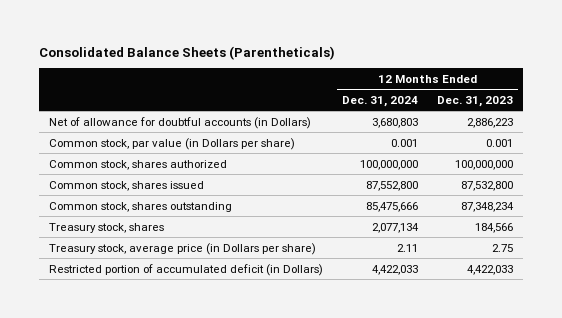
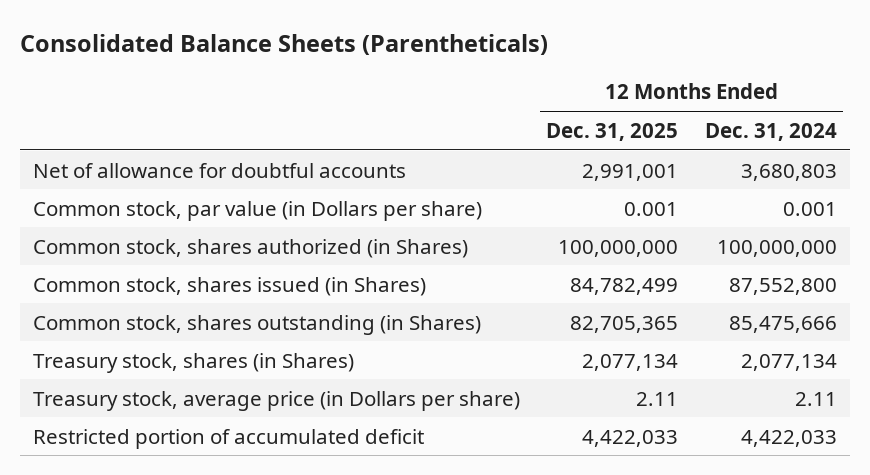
- | 12 Months Ended Dec. 31, 2024 | 12 Months Ended Dec. 31, 2023
+ | 12 Months Ended Dec. 31, 2025 | 12 Months Ended Dec. 31, 2024
- Net of allowance for doubtful accounts (in Dollars) | 3,680,803 | 2,886,223
+ Net of allowance for doubtful accounts | 2,991,001 | 3,680,803
- Common stock, shares authorized | 100,000,000 | 100,000,000
- Common stock, shares issued | 87,552,800 | 87,532,800
- Common stock, shares outstanding | 85,475,666 | 87,348,234
- Treasury stock, shares | 2,077,134 | 184,566
+ Common stock, shares authorized (in Shares) | 100,000,000 | 100,000,000
+ Common stock, shares issued (in Shares) | 84,782,499 | 87,552,800
+ Common stock, shares outstanding (in Shares) | 82,705,365 | 85,475,666
+ Treasury stock, shares (in Shares) | 2,077,134 | 2,077,134
- Restricted portion of accumulated deficit (in Dollars) | 4,422,033 | 4,422,033
+ Restricted portion of accumulated deficit | 4,422,033 | 4,422,033

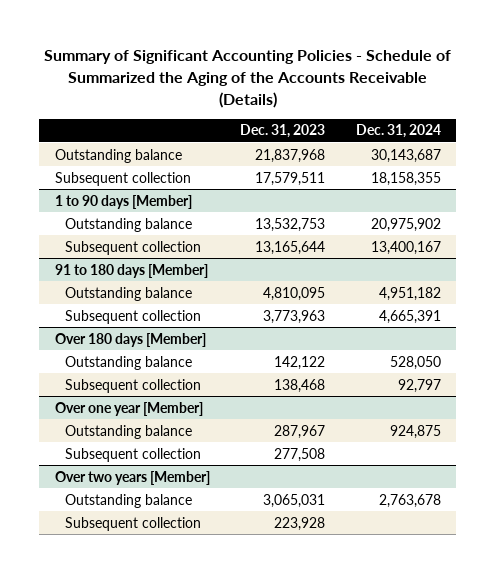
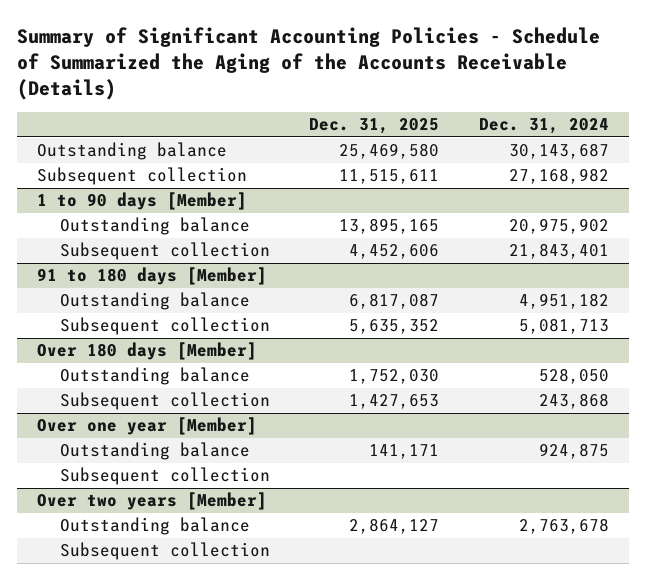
- | Dec. 31, 2023 | Dec. 31, 2024
+ | Dec. 31, 2025 | Dec. 31, 2024
- Subsequent collection | 17,579,511 | 18,158,355
+ Subsequent collection | 11,515,611 | 27,168,982
@ 1 to 90 days [Member]
- Subsequent collection | 13,165,644 | 13,400,167
+ Subsequent collection | 4,452,606 | 21,843,401
@ 91 to 180 days [Member]
- Subsequent collection | 3,773,963 | 4,665,391
+ Subsequent collection | 5,635,352 | 5,081,713
@ Over 180 days [Member]
- Subsequent collection | 138,468 | 92,797
+ Subsequent collection | 1,427,653 | 243,868

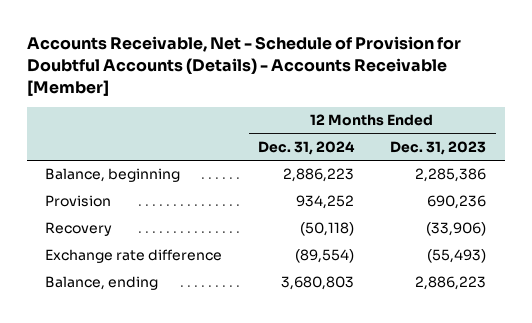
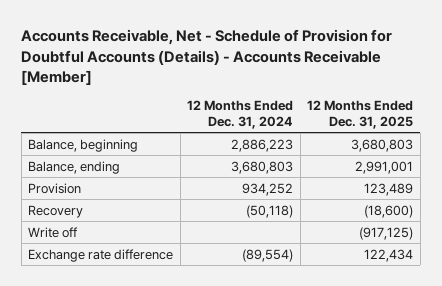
- | 12 Months Ended Dec. 31, 2024 | 12 Months Ended Dec. 31, 2023
+ | 12 Months Ended Dec. 31, 2024 | 12 Months Ended Dec. 31, 2025
moved up: Balance, ending | 3,680,803 | 2,991,001
+ Write off | | (917,125)

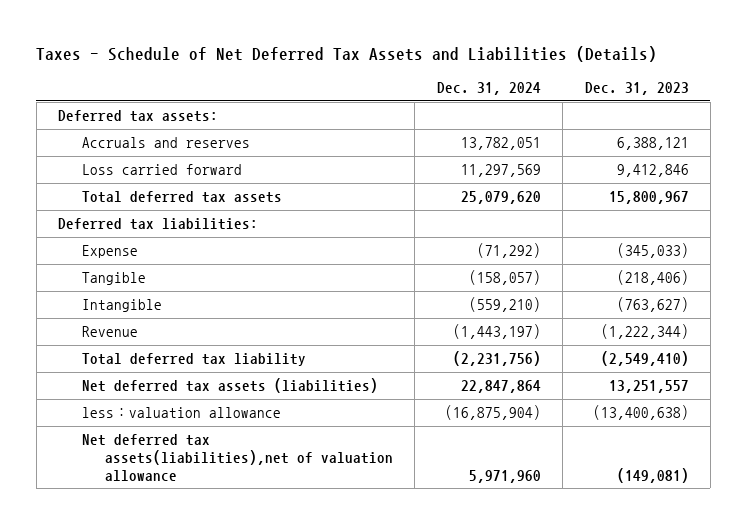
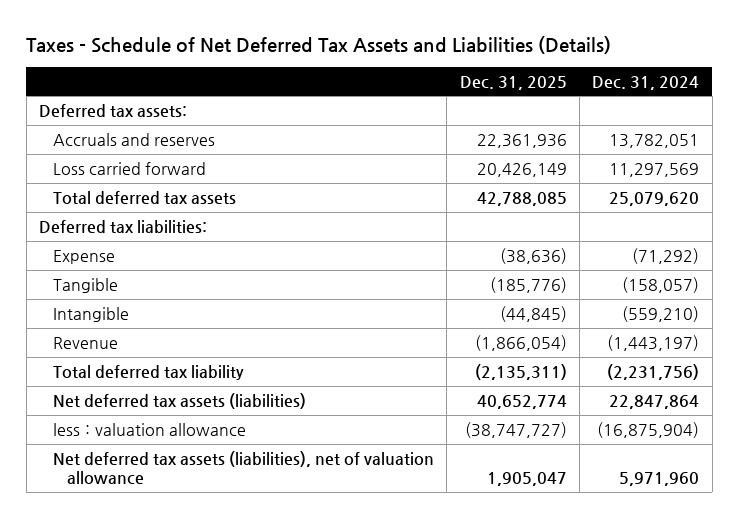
- | Dec. 31, 2024 | Dec. 31, 2023
+ | Dec. 31, 2025 | Dec. 31, 2024
- Net deferred tax assets(liabilities),net of valuation allowance | 5,971,960 | (149,081)
+ Net deferred tax assets (liabilities), net of valuation allowance | 1,905,047 | 5,971,960

